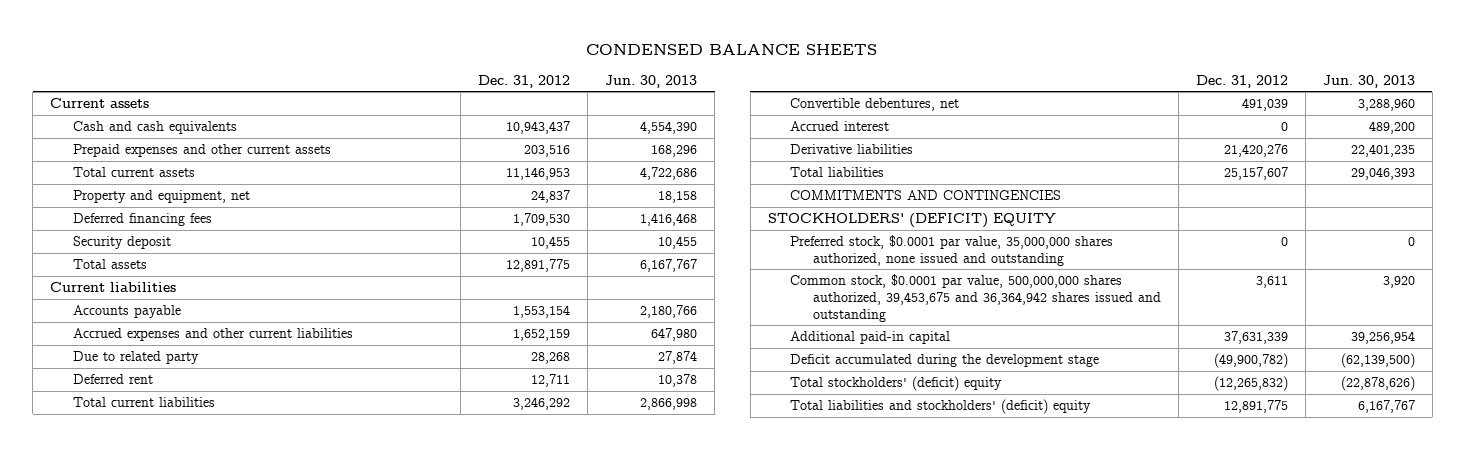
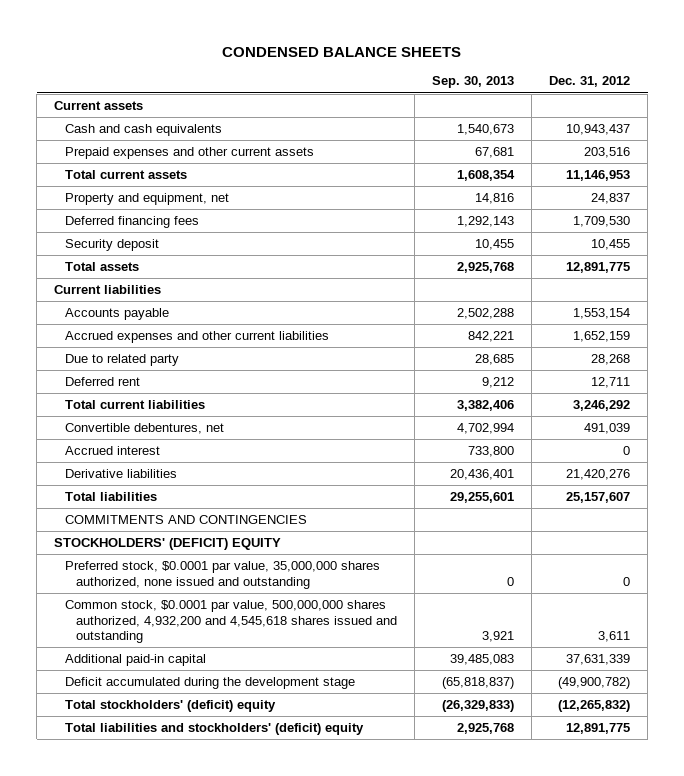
- | Dec. 31, 2012 | Jun. 30, 2013
+ | Sep. 30, 2013 | Dec. 31, 2012
- Common stock, $0.0001 par value, 500,000,000 shares authorized, 39,453,675 and 36,364,942 shares issued and outstanding | 3,611 | 3,920
+ Common stock, $0.0001 par value, 500,000,000 shares authorized, 4,932,200 and 4,545,618 shares issued and outstanding | 3,921 | 3,611

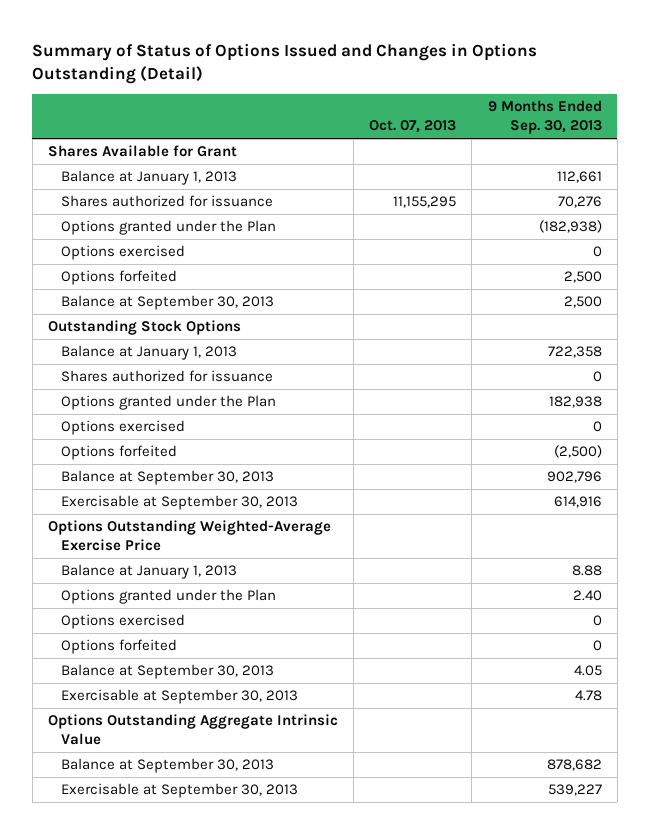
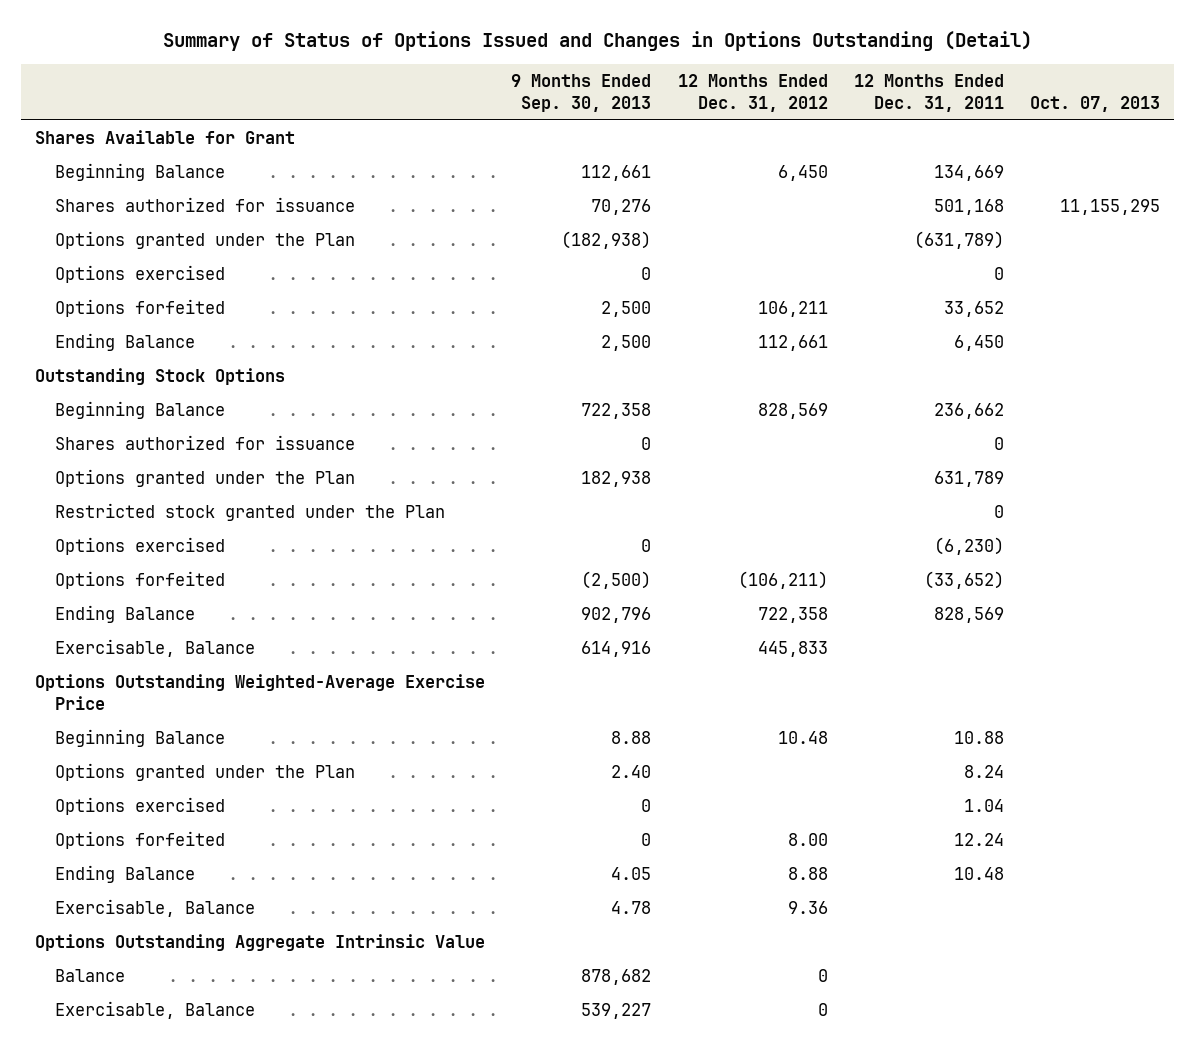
- | Oct. 07, 2013 | 9 Months Ended Sep. 30, 2013
+ | 9 Months Ended Sep. 30, 2013 | 12 Months Ended Dec. 31, 2012 | 12 Months Ended Dec. 31, 2011 | Oct. 07, 2013
- Balance at January 1, 2013 | | 112,661
+ Beginning Balance | 112,661 | 6,450 | 134,669 |
- Balance at September 30, 2013 | | 2,500
+ Ending Balance | 2,500 | 112,661 | 6,450 |
- Balance at January 1, 2013 | | 722,358
+ Beginning Balance | 722,358 | 828,569 | 236,662 |
+ Restricted stock granted under the Plan | | | 0 |
- Balance at September 30, 2013 | | 902,796
- Exercisable at September 30, 2013 | | 614,916
+ Ending Balance | 902,796 | 722,358 | 828,569 |
+ Exercisable, Balance | 614,916 | 445,833 | |
- Balance at January 1, 2013 | | 8.88
+ Beginning Balance | 8.88 | 10.48 | 10.88 |
- Balance at September 30, 2013 | | 4.05
- Exercisable at September 30, 2013 | | 4.78
+ Ending Balance | 4.05 | 8.88 | 10.48 |
+ Exercisable, Balance | 4.78 | 9.36 | |
- Balance at September 30, 2013 | | 878,682
- Exercisable at September 30, 2013 | | 539,227
+ Balance | 878,682 | 0 | |
+ Exercisable, Balance | 539,227 | 0 | |

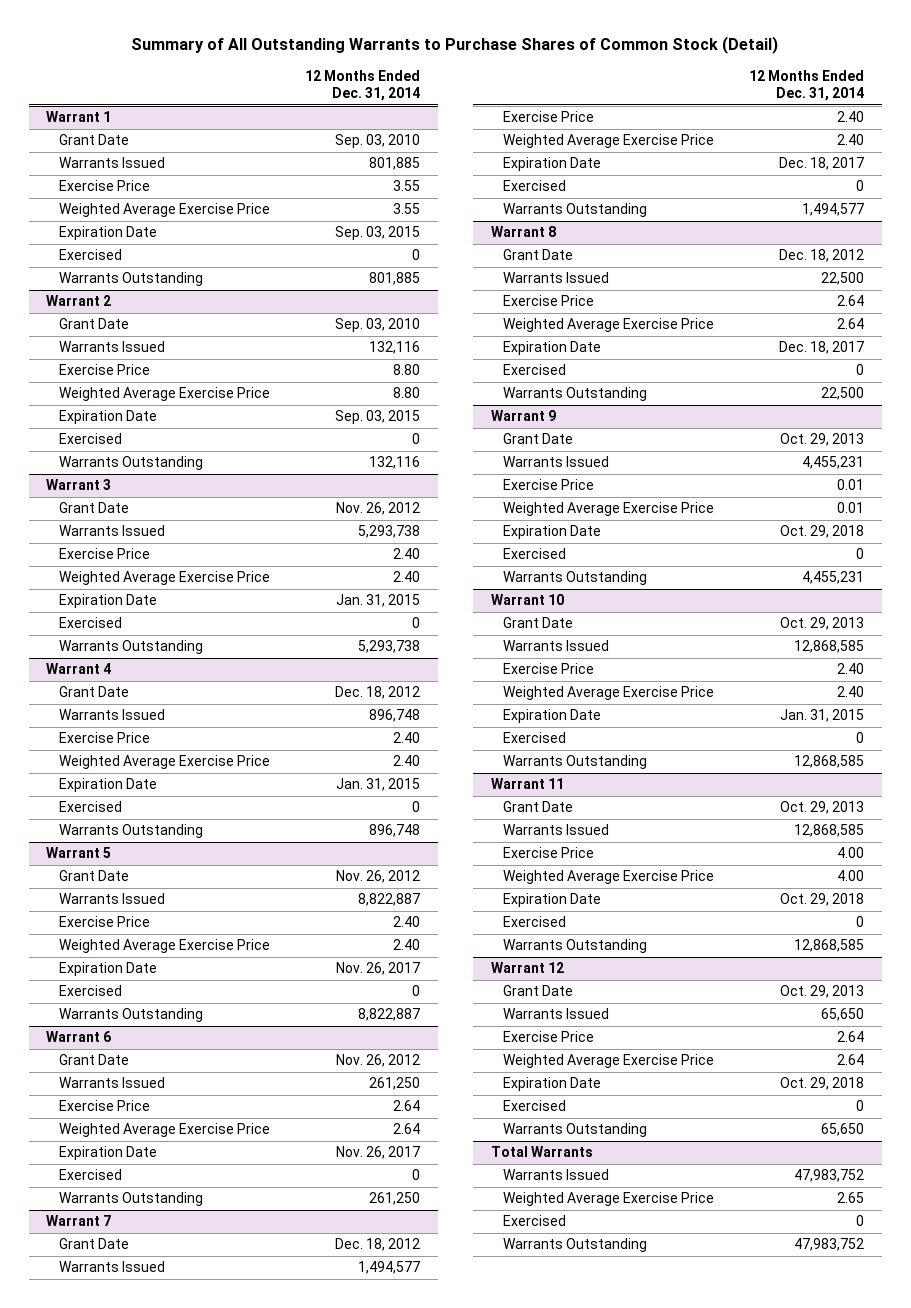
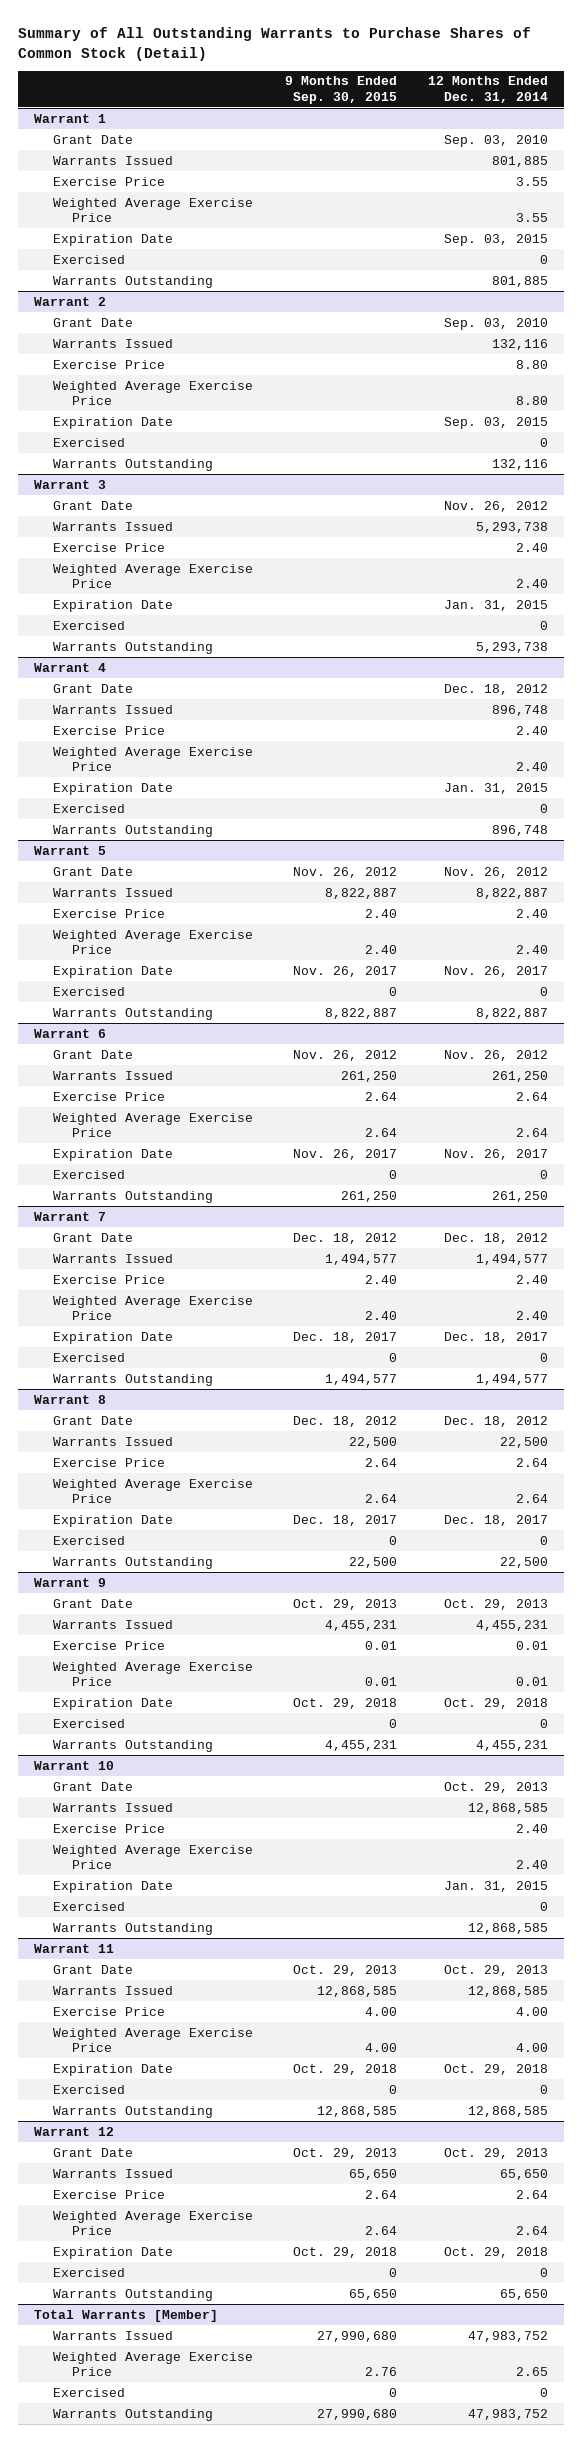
- | 12 Months Ended Dec. 31, 2014
+ | 9 Months Ended Sep. 30, 2015 | 12 Months Ended Dec. 31, 2014
- Total Warrants
+ Total Warrants [Member]

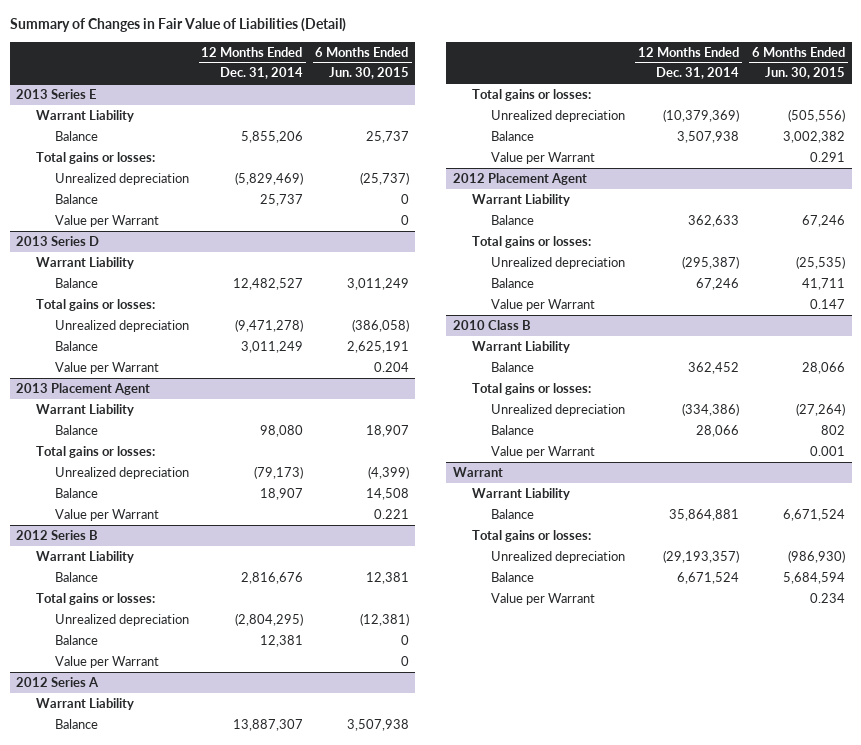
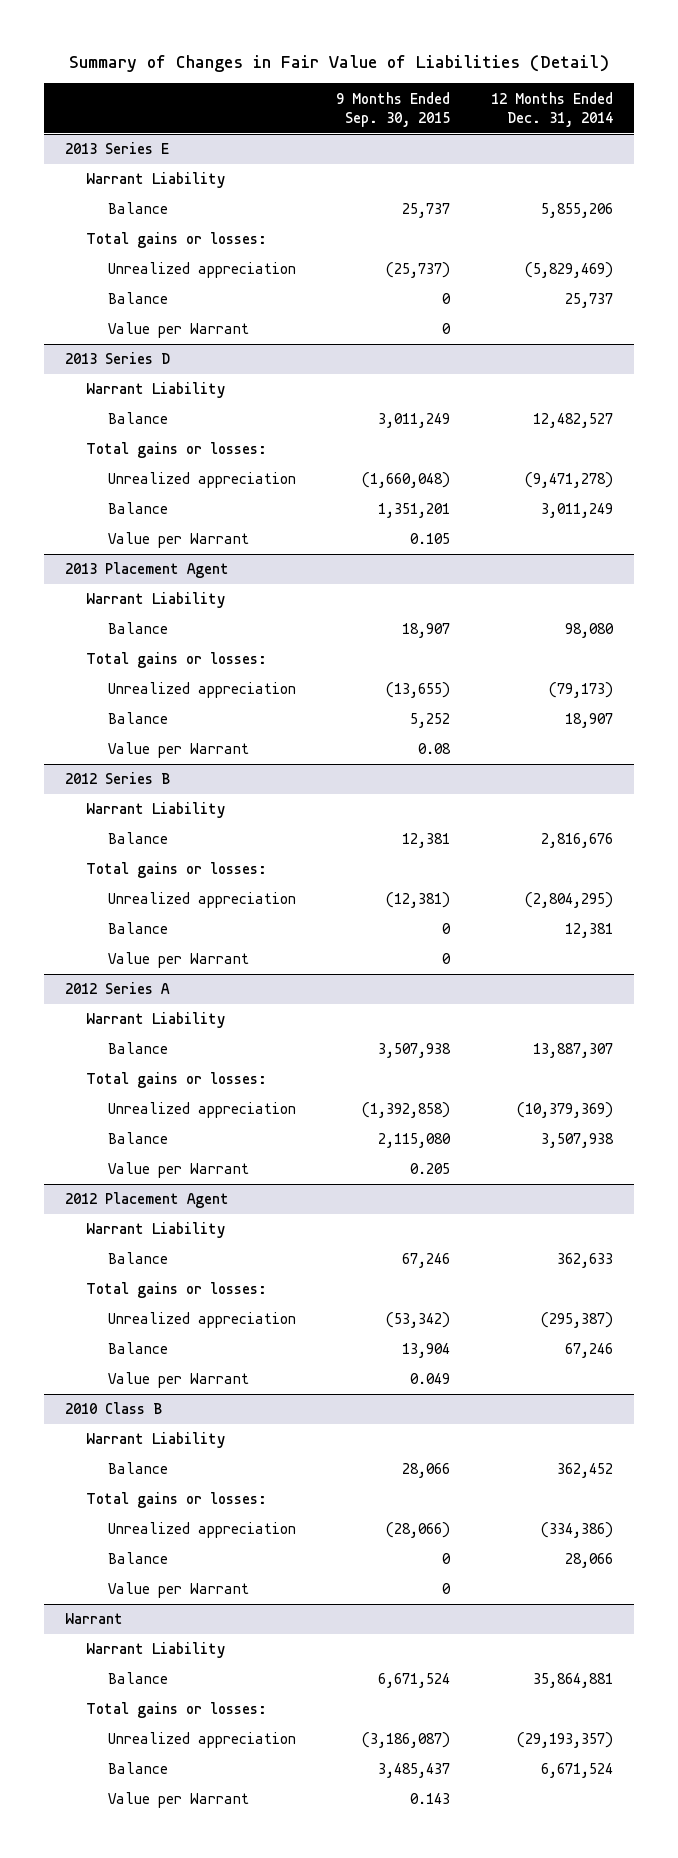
- | 12 Months Ended Dec. 31, 2014 | 6 Months Ended Jun. 30, 2015
+ | 9 Months Ended Sep. 30, 2015 | 12 Months Ended Dec. 31, 2014
@ 2013 Series E
- Unrealized depreciation | (5,829,469) | (25,737)
+ Unrealized appreciation | (25,737) | (5,829,469)
@ 2013 Series D
- Unrealized depreciation | (9,471,278) | (386,058)
+ Unrealized appreciation | (1,660,048) | (9,471,278)
@ 2013 Placement Agent
- Unrealized depreciation | (79,173) | (4,399)
+ Unrealized appreciation | (13,655) | (79,173)
@ 2012 Series B
- Unrealized depreciation | (2,804,295) | (12,381)
+ Unrealized appreciation | (12,381) | (2,804,295)
@ 2012 Series A
- Unrealized depreciation | (10,379,369) | (505,556)
+ Unrealized appreciation | (1,392,858) | (10,379,369)
@ 2012 Placement Agent
- Unrealized depreciation | (295,387) | (25,535)
+ Unrealized appreciation | (53,342) | (295,387)
@ 2010 Class B
- Unrealized depreciation | (334,386) | (27,264)
+ Unrealized appreciation | (28,066) | (334,386)
@ Warrant
- Unrealized depreciation | (29,193,357) | (986,930)
+ Unrealized appreciation | (3,186,087) | (29,193,357)

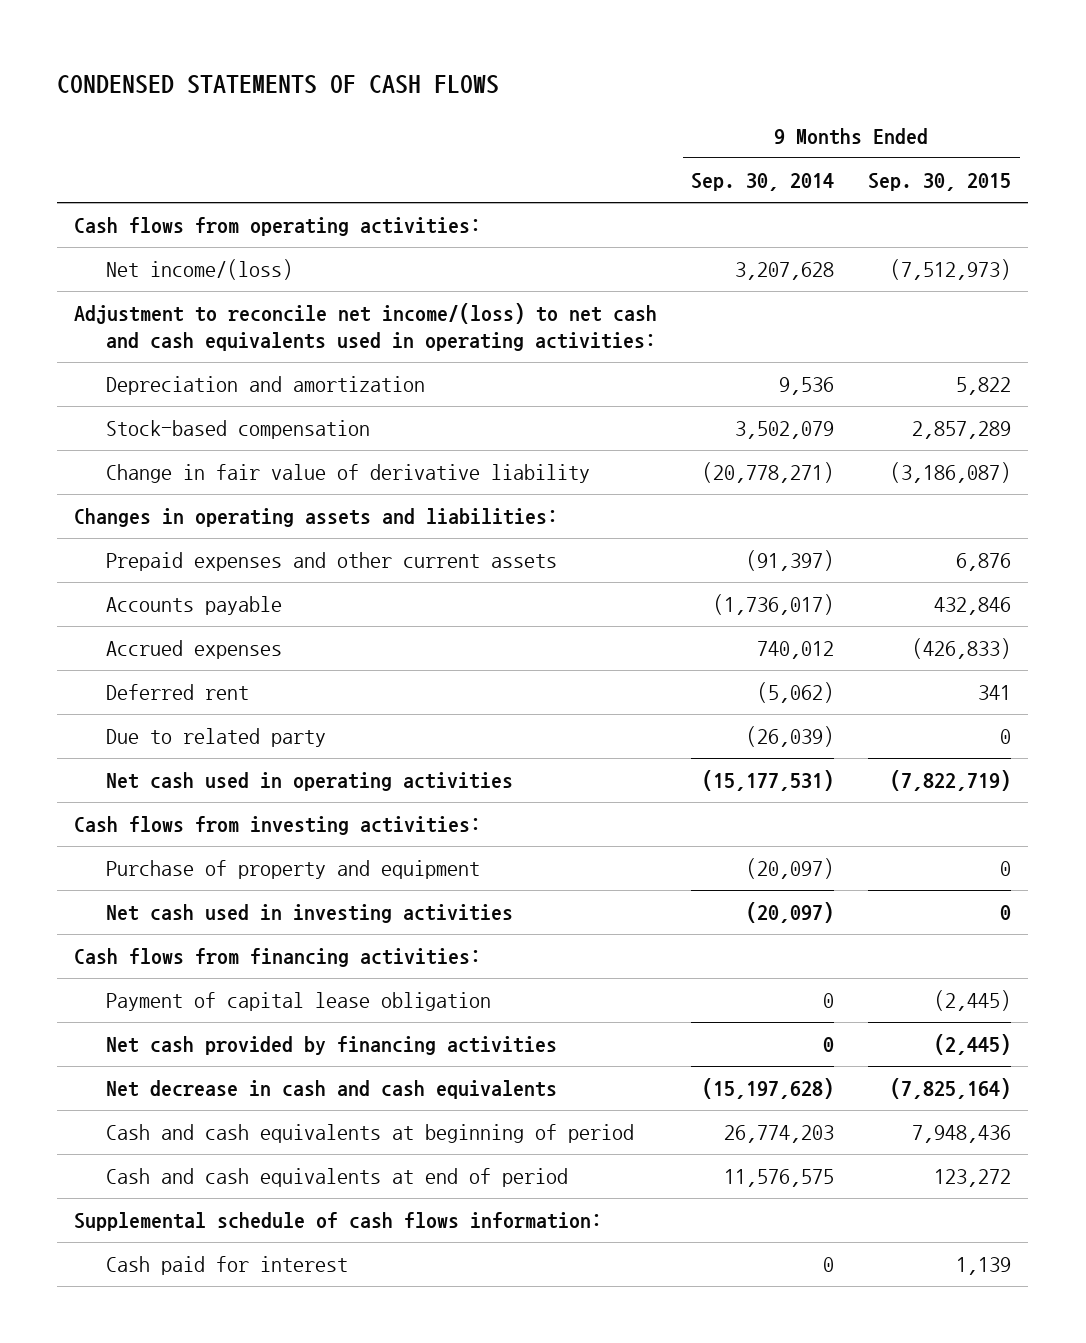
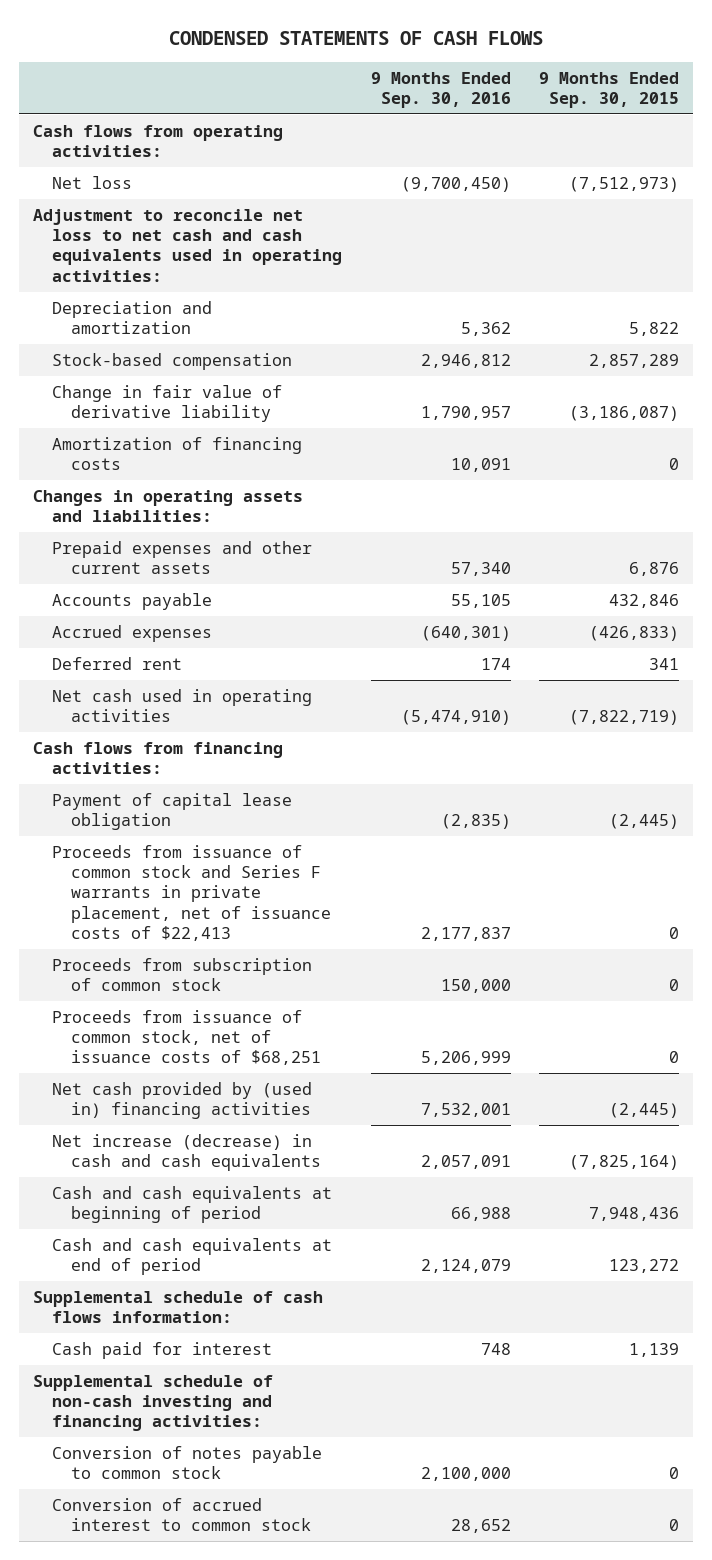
- | 9 Months Ended Sep. 30, 2014 | 9 Months Ended Sep. 30, 2015
+ | 9 Months Ended Sep. 30, 2016 | 9 Months Ended Sep. 30, 2015
- Net income/(loss) | 3,207,628 | (7,512,973)
- Adjustment to reconcile net income/(loss) to net cash and cash equivalents used in operating activities:
+ Net loss | (9,700,450) | (7,512,973)
+ Adjustment to reconcile net loss to net cash and cash equivalents used in operating activities:
+ Amortization of financing costs | 10,091 | 0
- Due to related party | (26,039) | 0
- Cash flows from investing activities:
- Purchase of property and equipment | (20,097) | 0
- Net cash used in investing activities | (20,097) | 0
- Net cash provided by financing activities | 0 | (2,445)
- Net decrease in cash and cash equivalents | (15,197,628) | (7,825,164)
+ Proceeds from issuance of common stock and Series F warrants in private placement, net of issuance costs of $22,413 | 2,177,837 | 0
+ Proceeds from subscription of common stock | 150,000 | 0
+ Proceeds from issuance of common stock, net of issuance costs of $68,251 | 5,206,999 | 0
+ Net cash provided by (used in) financing activities | 7,532,001 | (2,445)
+ Net increase (decrease) in cash and cash equivalents | 2,057,091 | (7,825,164)
+ Supplemental schedule of non-cash investing and financing activities:
+ Conversion of notes payable to common stock | 2,100,000 | 0
+ Conversion of accrued interest to common stock | 28,652 | 0

